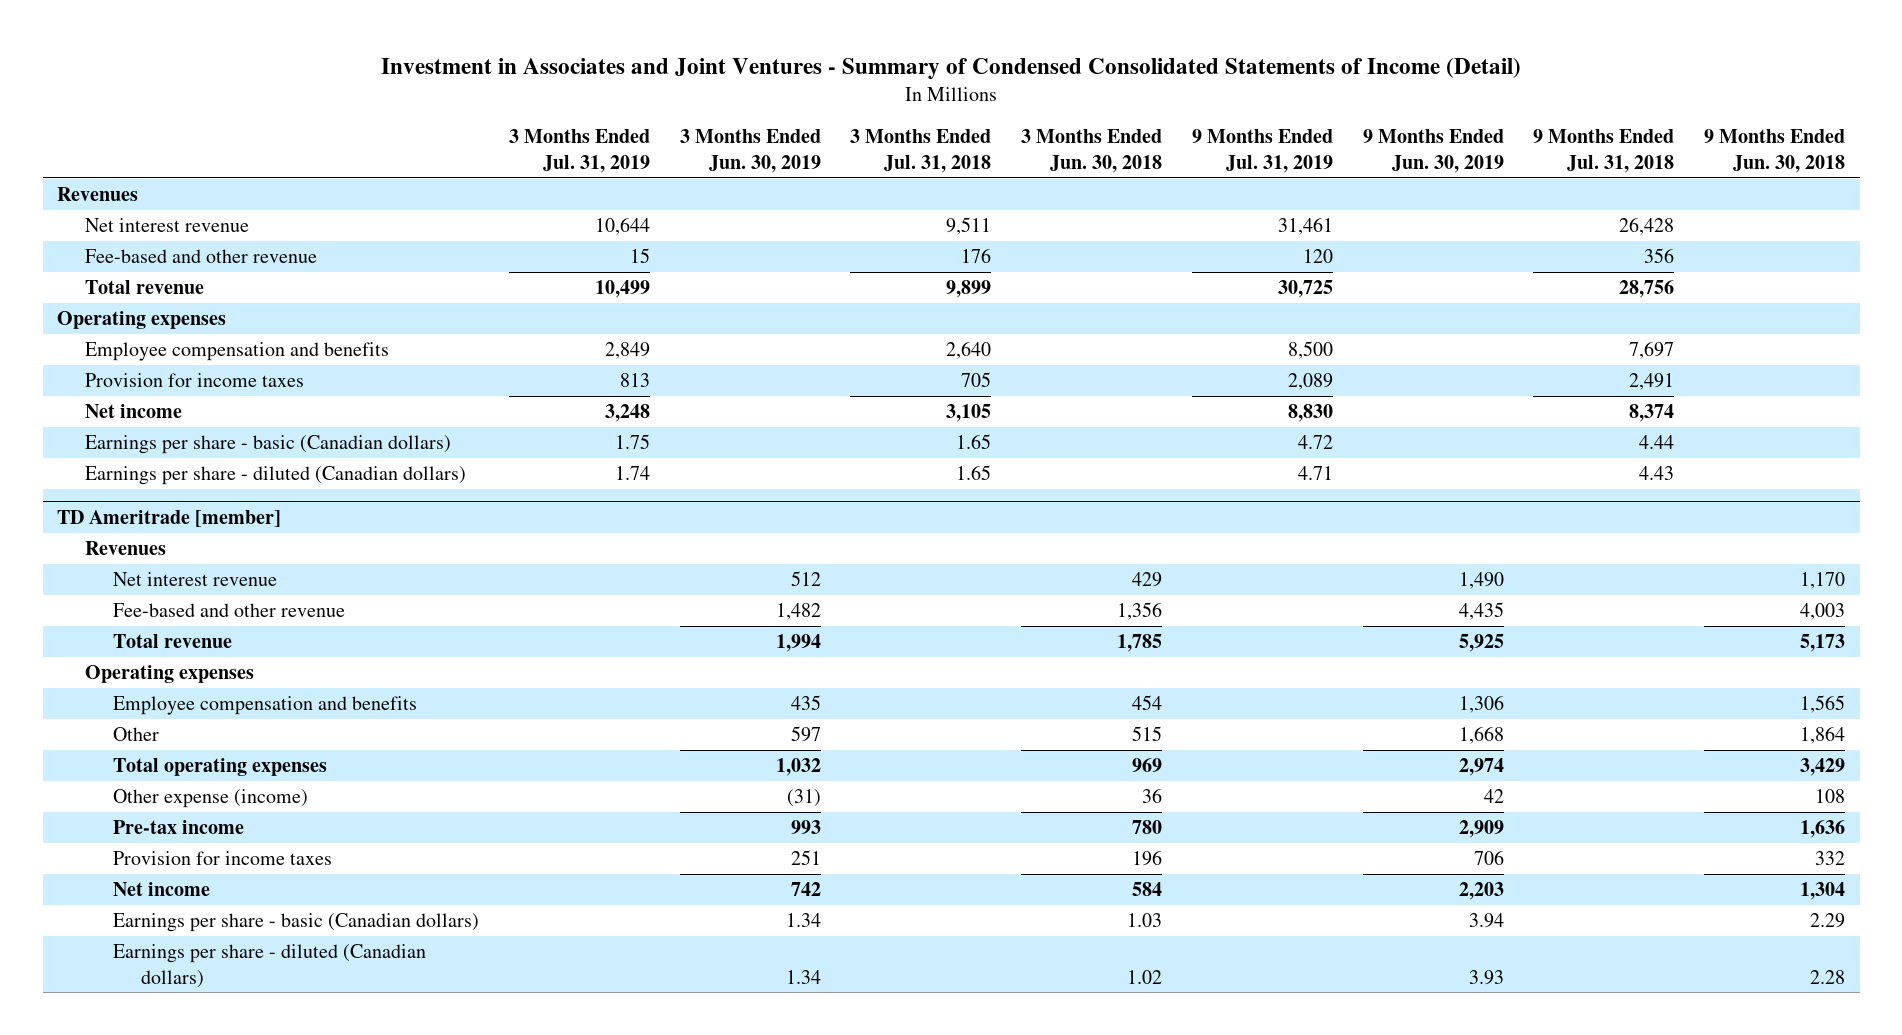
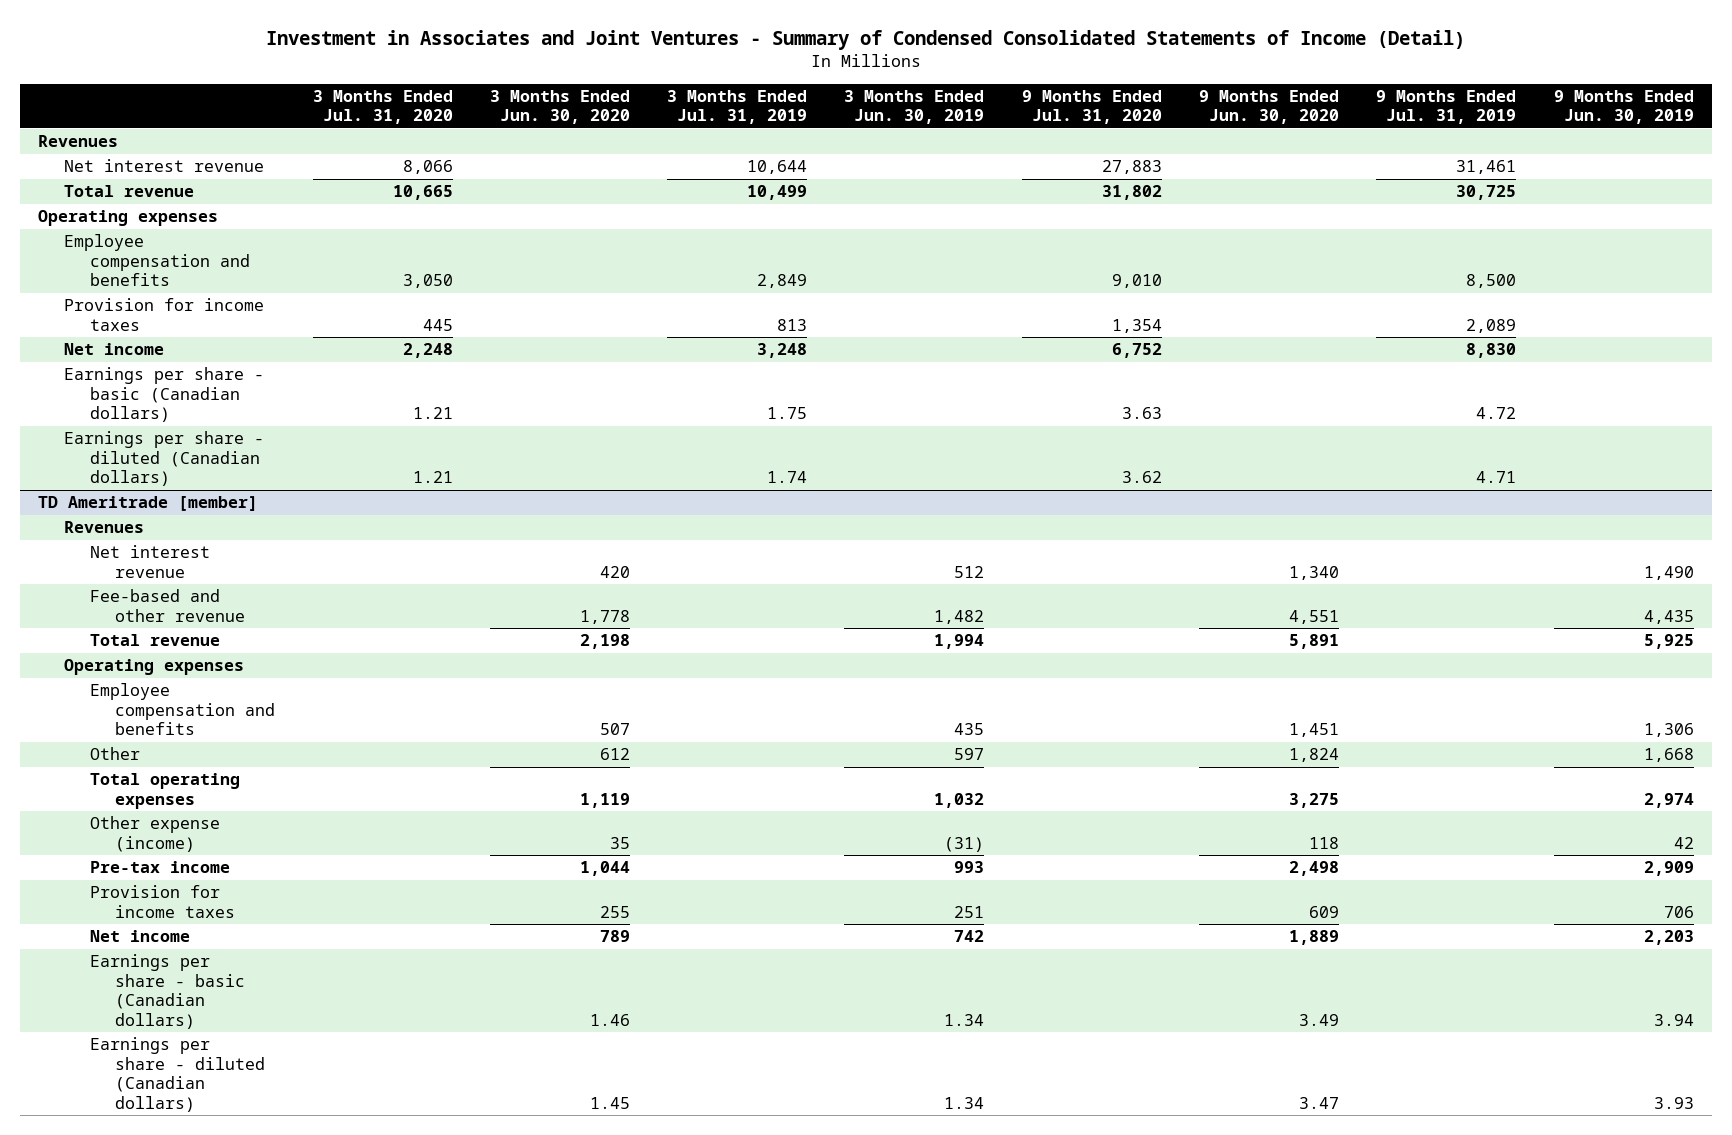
- | 3 Months Ended Jul. 31, 2019 | 3 Months Ended Jun. 30, 2019 | 3 Months Ended Jul. 31, 2018 | 3 Months Ended Jun. 30, 2018 | 9 Months Ended Jul. 31, 2019 | 9 Months Ended Jun. 30, 2019 | 9 Months Ended Jul. 31, 2018 | 9 Months Ended Jun. 30, 2018
+ | 3 Months Ended Jul. 31, 2020 | 3 Months Ended Jun. 30, 2020 | 3 Months Ended Jul. 31, 2019 | 3 Months Ended Jun. 30, 2019 | 9 Months Ended Jul. 31, 2020 | 9 Months Ended Jun. 30, 2020 | 9 Months Ended Jul. 31, 2019 | 9 Months Ended Jun. 30, 2019
- Fee-based and other revenue | 15 | | 176 | | 120 | | 356 |

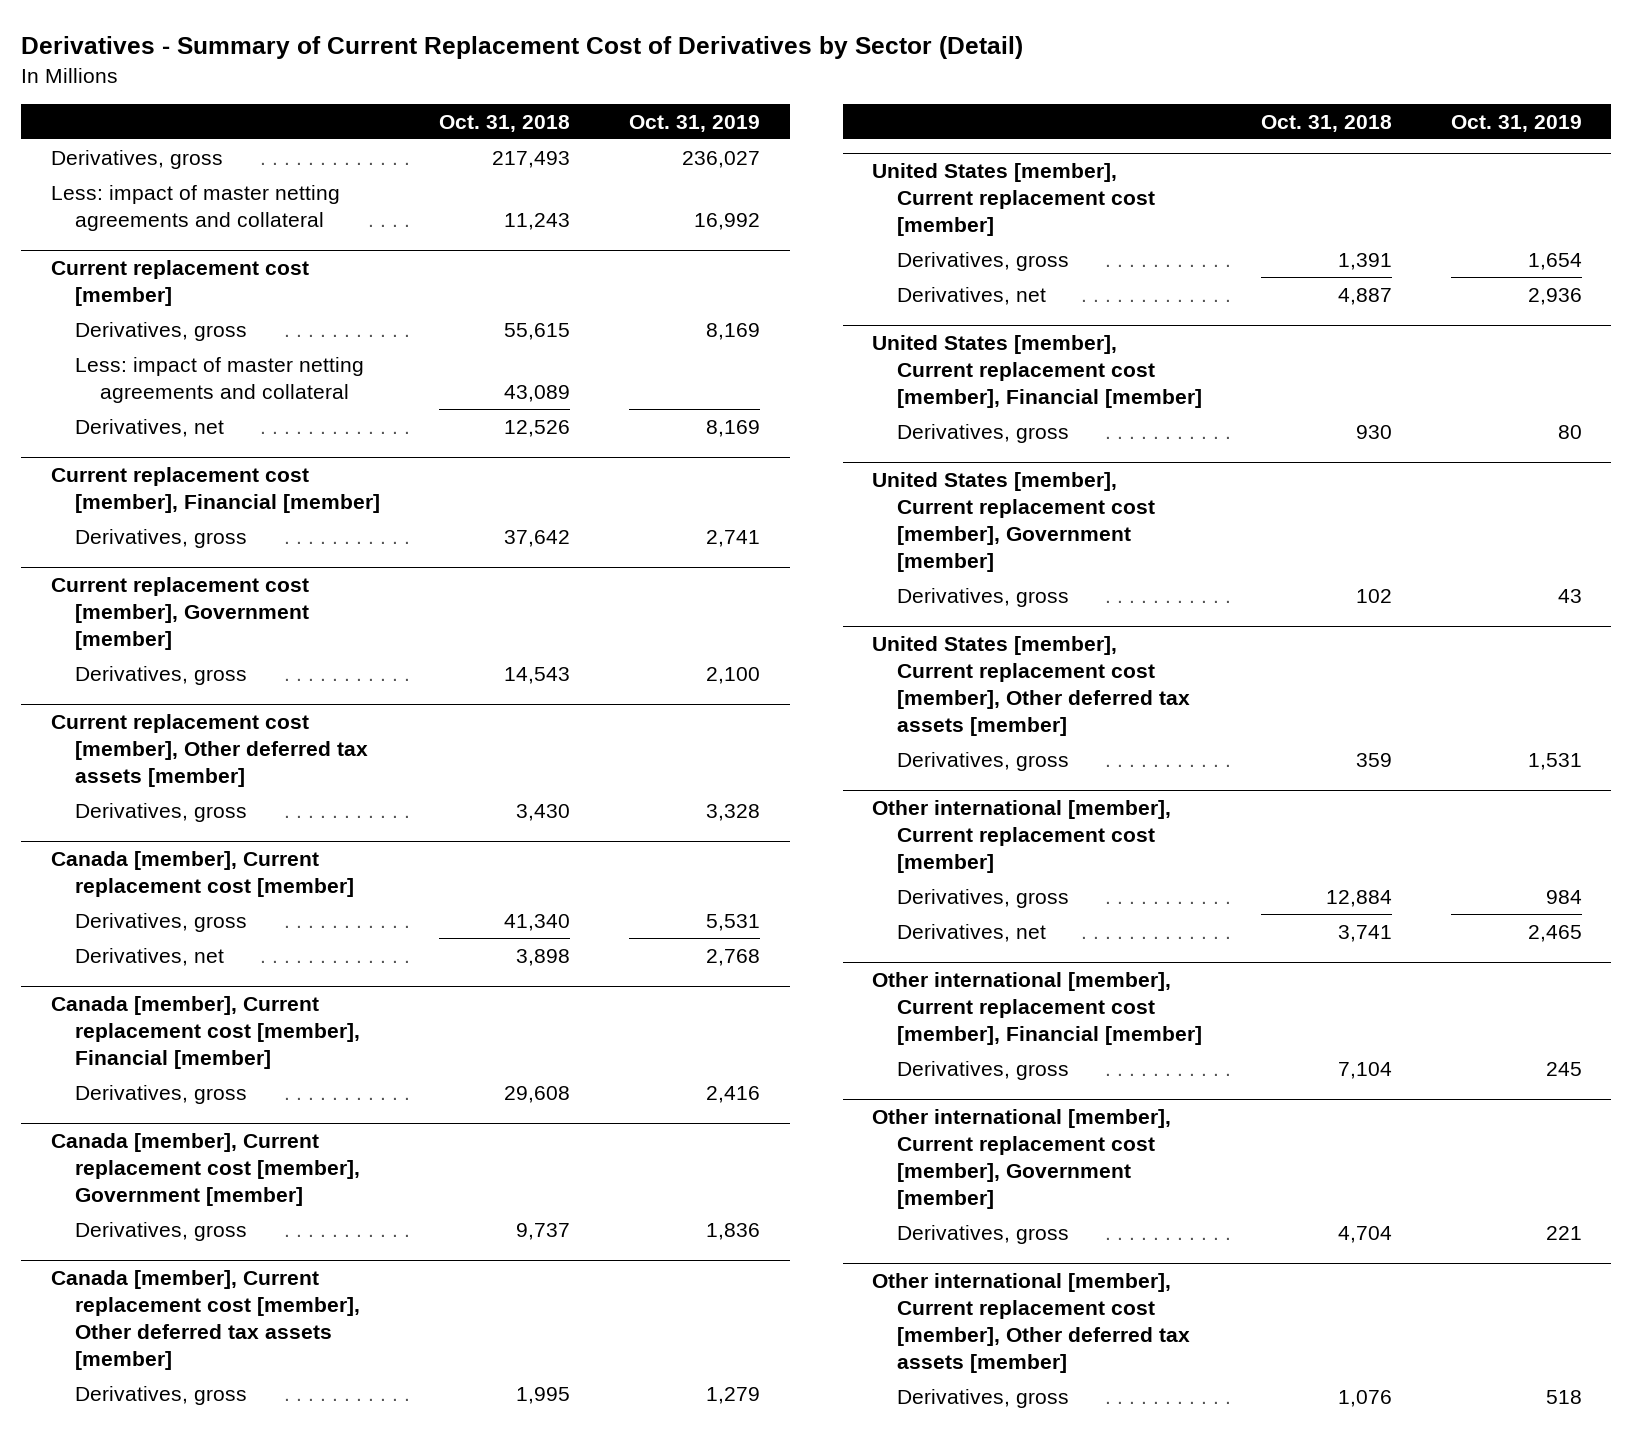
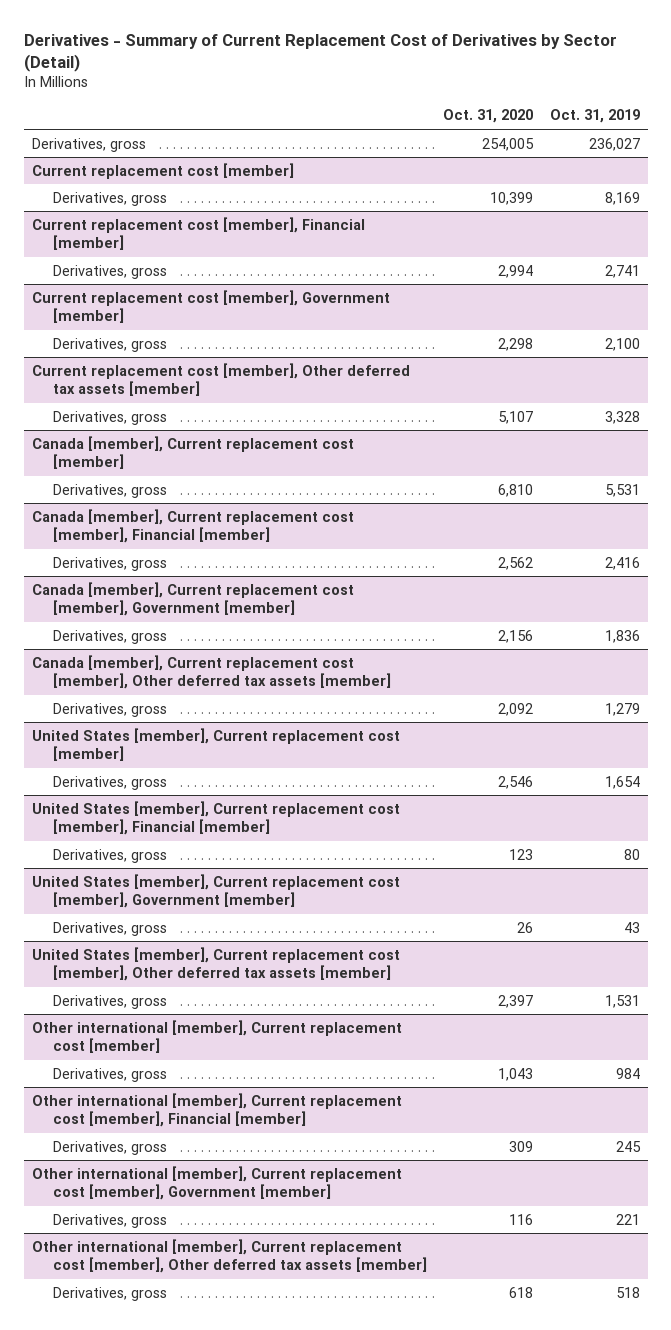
- | Oct. 31, 2018 | Oct. 31, 2019
+ | Oct. 31, 2020 | Oct. 31, 2019
- Less: impact of master netting agreements and collateral | 11,243 | 16,992
@ Current replacement cost [member]
- Less: impact of master netting agreements and collateral | 43,089 |
- Derivatives, net | 12,526 | 8,169
@ Canada [member], Current replacement cost [member]
- Derivatives, net | 3,898 | 2,768
@ United States [member], Current replacement cost [member]
- Derivatives, net | 4,887 | 2,936
@ Other international [member], Current replacement cost [member]
- Derivatives, net | 3,741 | 2,465

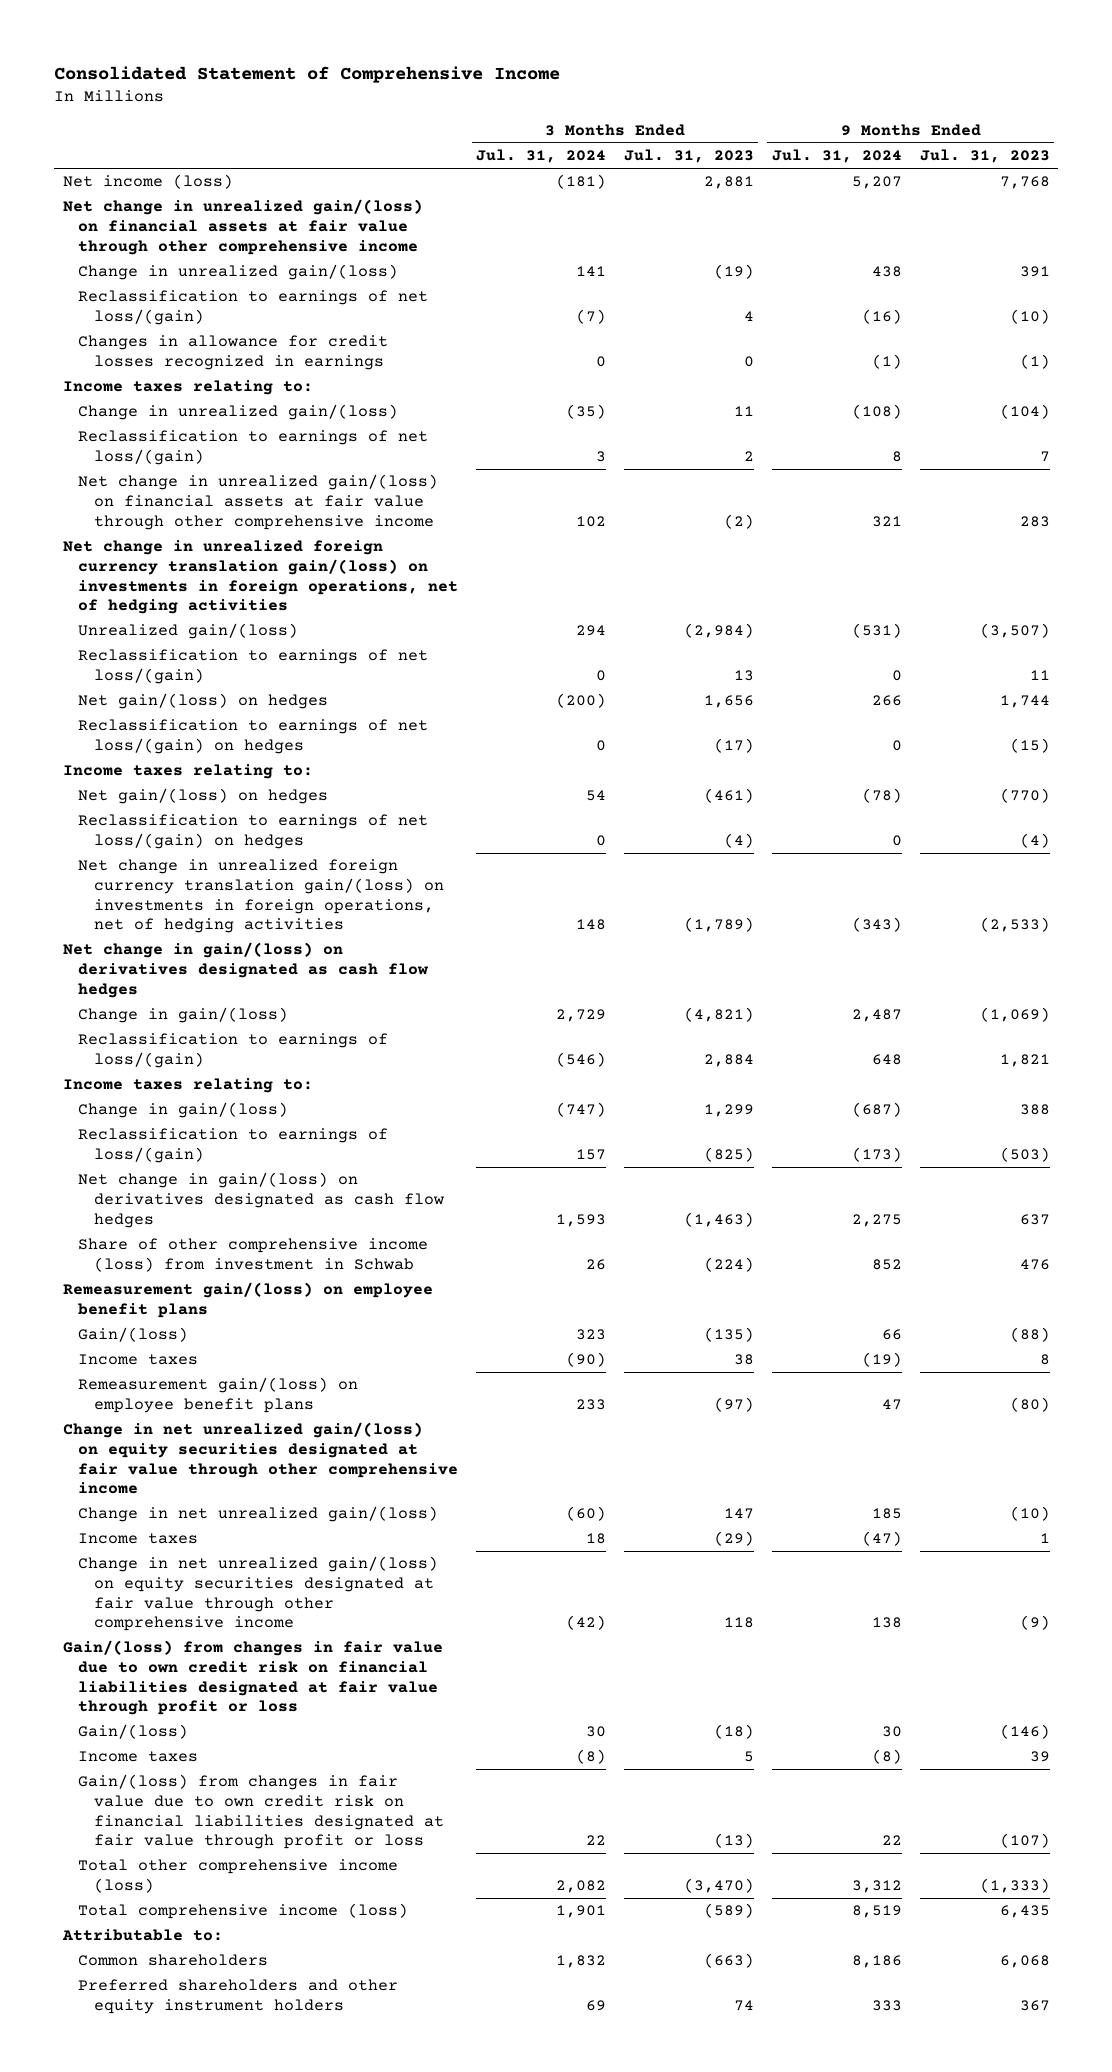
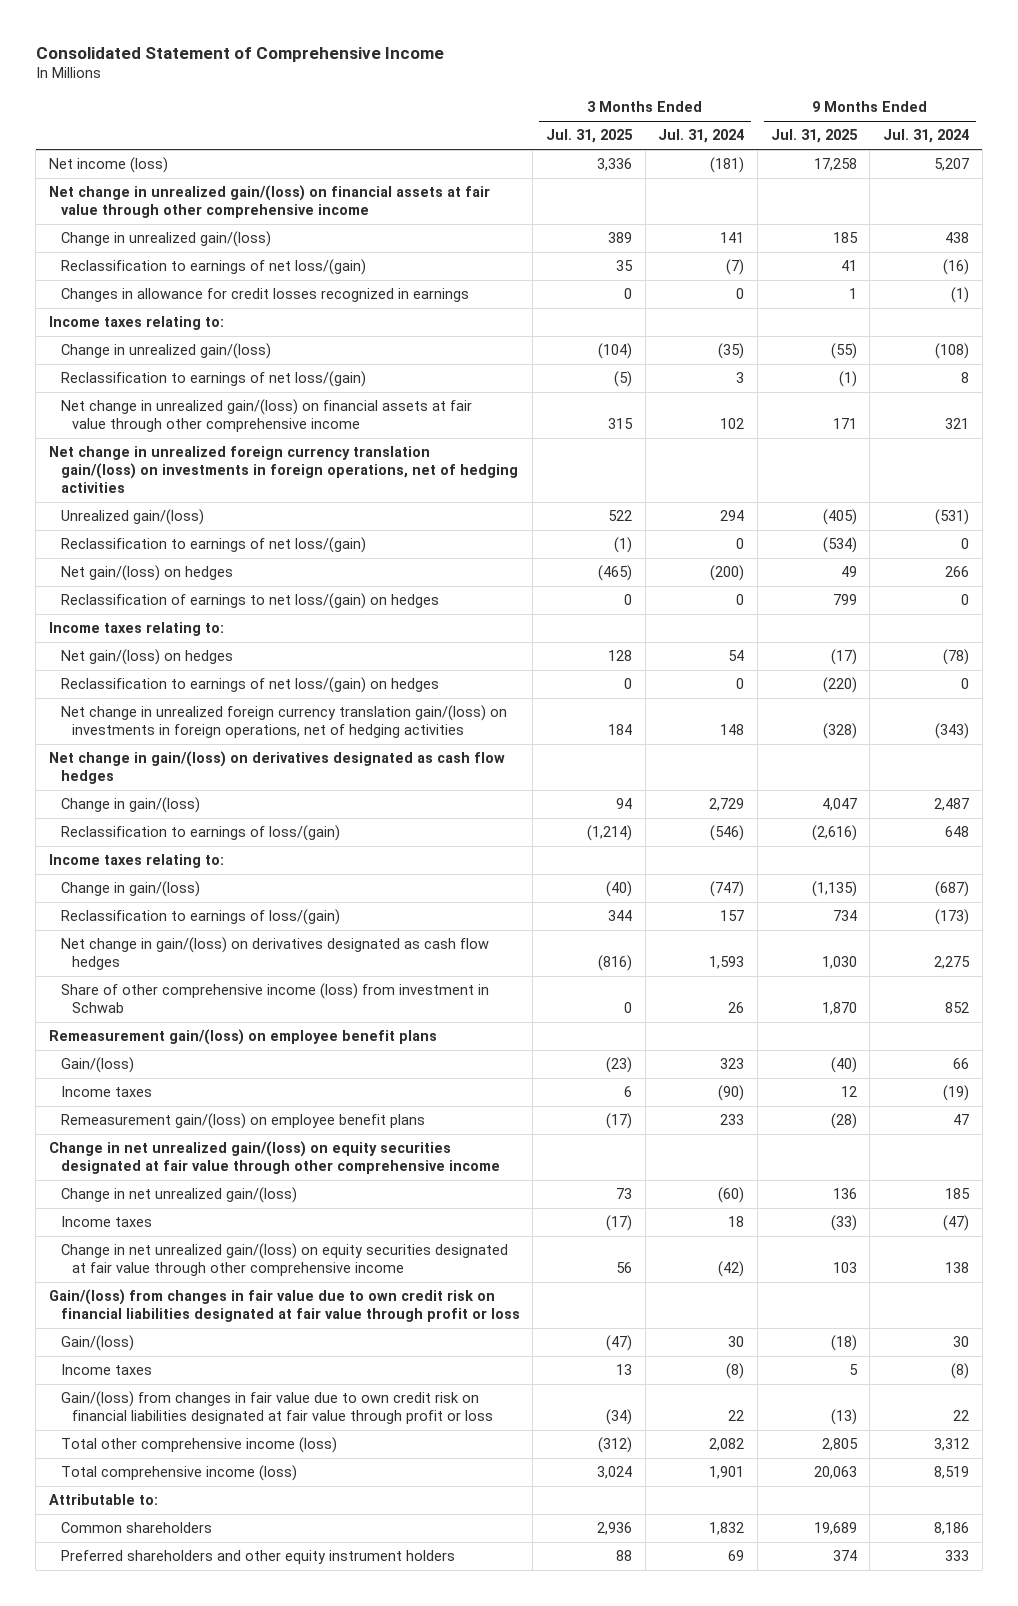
- | 3 Months Ended Jul. 31, 2024 | 3 Months Ended Jul. 31, 2023 | 9 Months Ended Jul. 31, 2024 | 9 Months Ended Jul. 31, 2023
+ | 3 Months Ended Jul. 31, 2025 | 3 Months Ended Jul. 31, 2024 | 9 Months Ended Jul. 31, 2025 | 9 Months Ended Jul. 31, 2024
- Reclassification to earnings of net loss/(gain) on hedges | 0 | (17) | 0 | (15)
+ Reclassification of earnings to net loss/(gain) on hedges | 0 | 0 | 799 | 0

